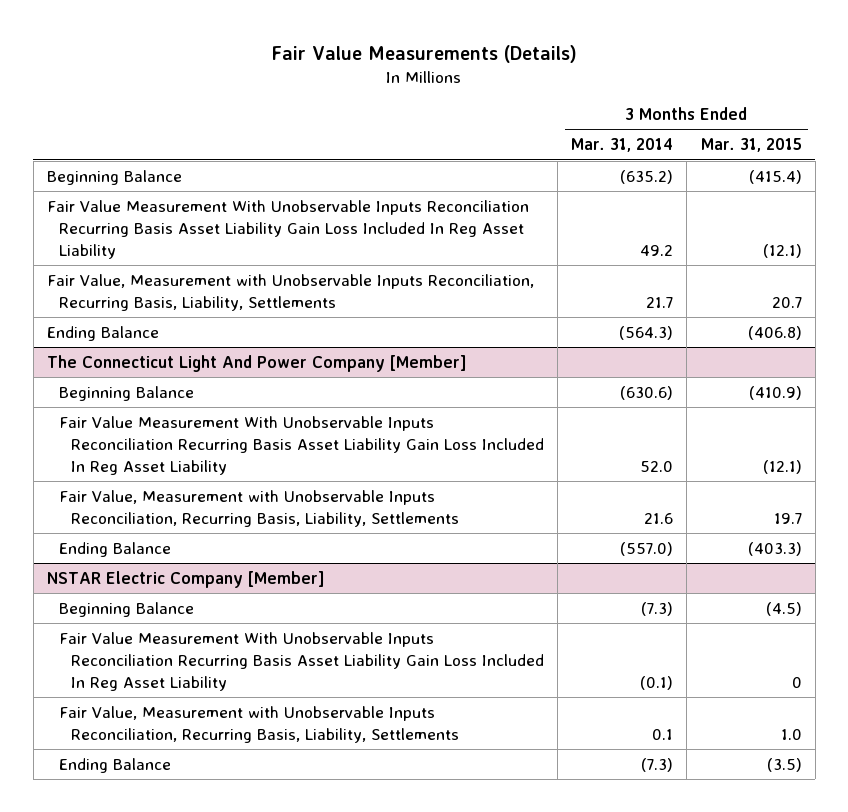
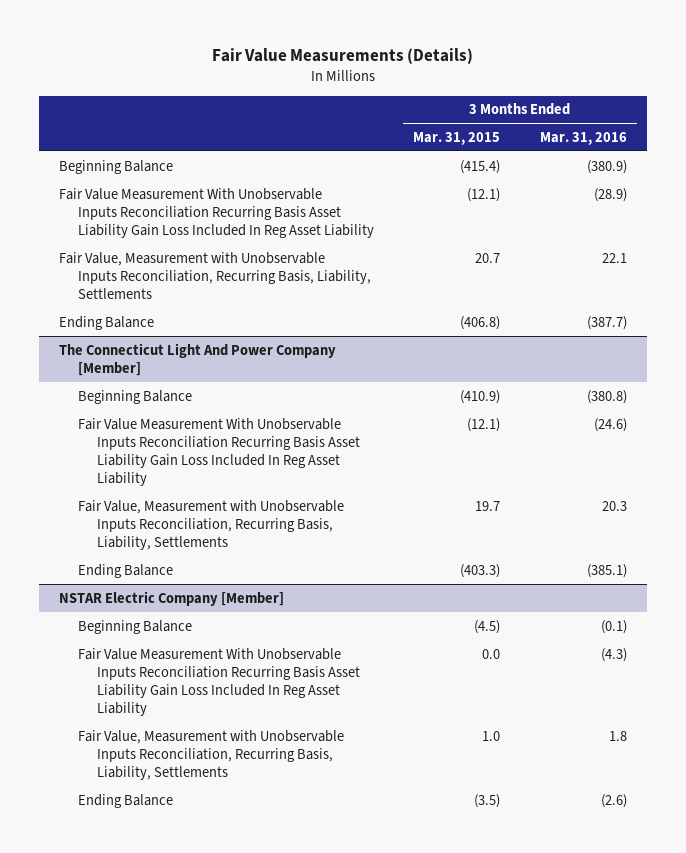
- | 3 Months Ended Mar. 31, 2014 | 3 Months Ended Mar. 31, 2015
+ | 3 Months Ended Mar. 31, 2015 | 3 Months Ended Mar. 31, 2016
@ NSTAR Electric Company [Member]
- Fair Value Measurement With Unobservable Inputs Reconciliation Recurring Basis Asset Liability Gain Loss Included In Reg Asset Liability | (0.1) | 0
+ Fair Value Measurement With Unobservable Inputs Reconciliation Recurring Basis Asset Liability Gain Loss Included In Reg Asset Liability | 0.0 | (4.3)

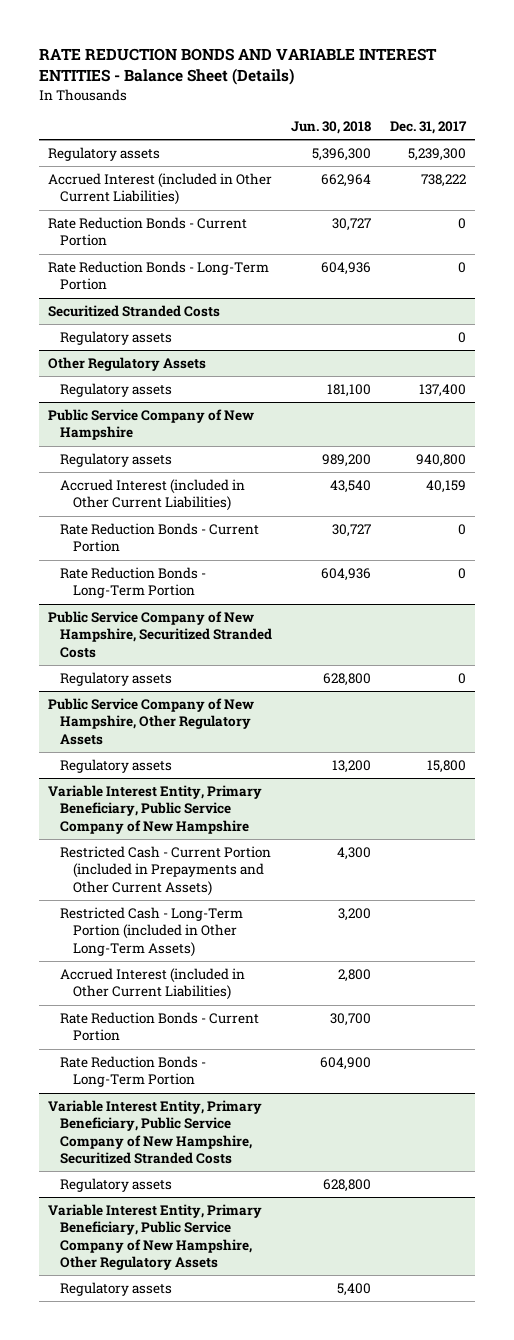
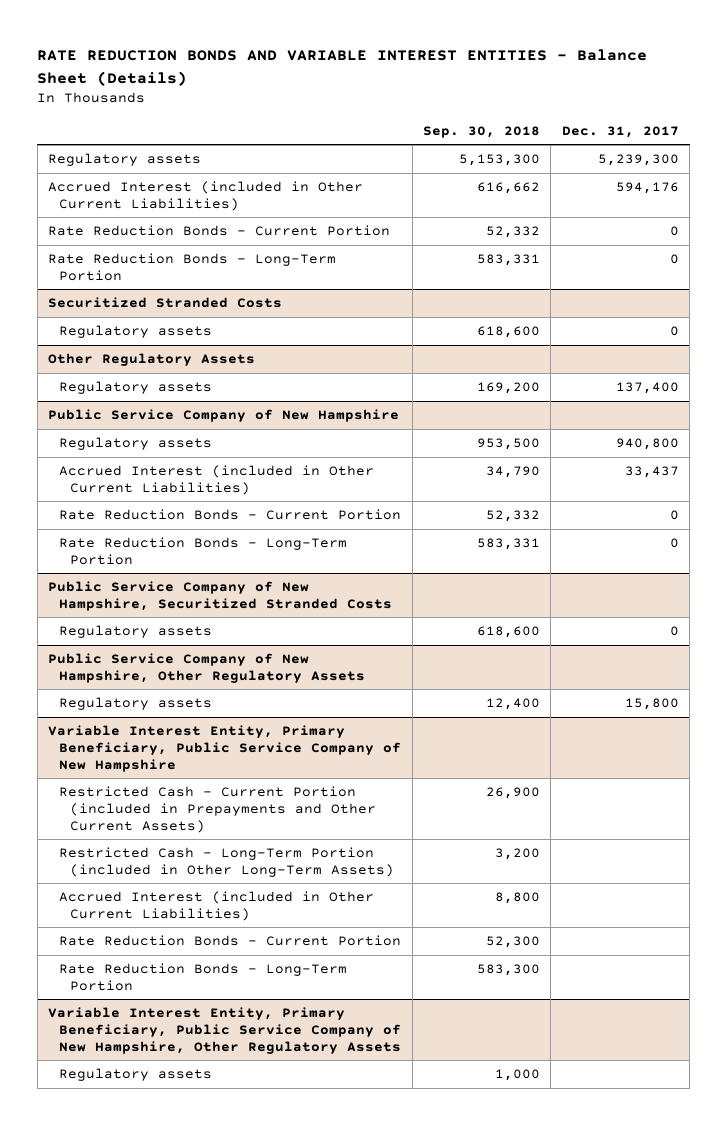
- | Jun. 30, 2018 | Dec. 31, 2017
+ | Sep. 30, 2018 | Dec. 31, 2017
- Accrued Interest (included in Other Current Liabilities) | 662,964 | 738,222
+ Accrued Interest (included in Other Current Liabilities) | 616,662 | 594,176
@ Public Service Company of New Hampshire
- Accrued Interest (included in Other Current Liabilities) | 43,540 | 40,159
+ Accrued Interest (included in Other Current Liabilities) | 34,790 | 33,437
- Variable Interest Entity, Primary Beneficiary, Public Service Company of New Hampshire, Securitized Stranded Costs
- Regulatory assets | 628,800 |

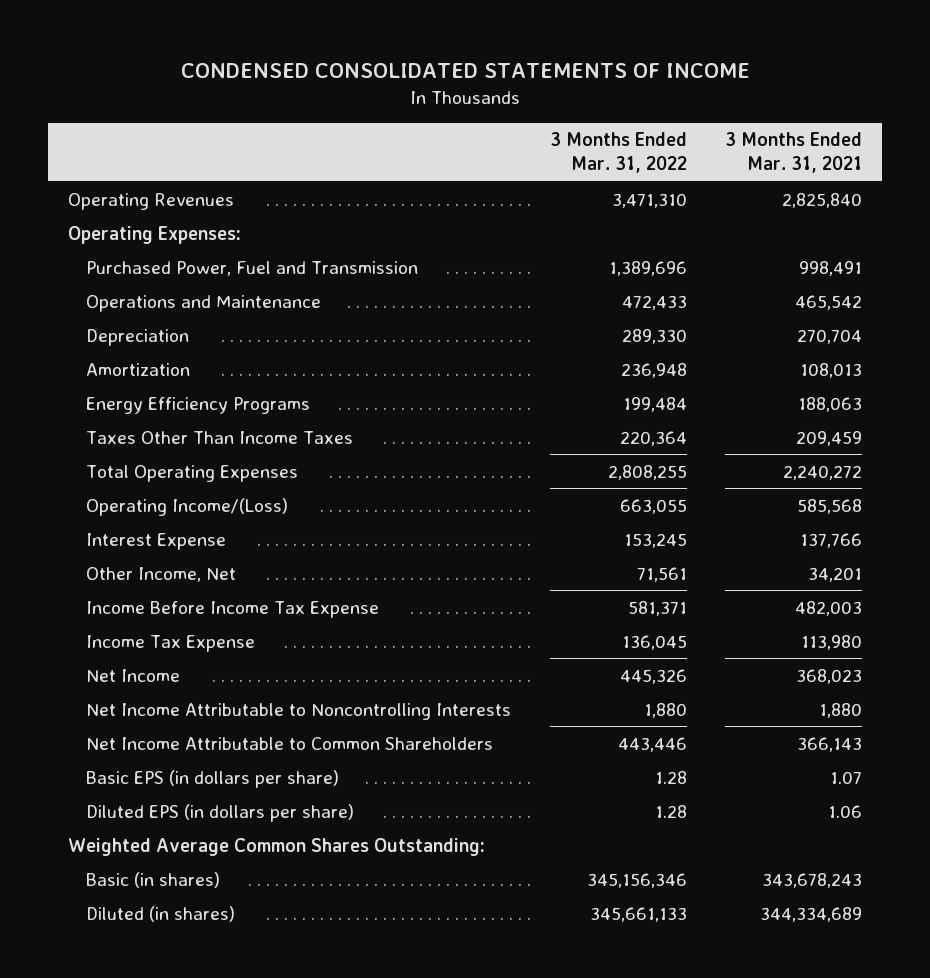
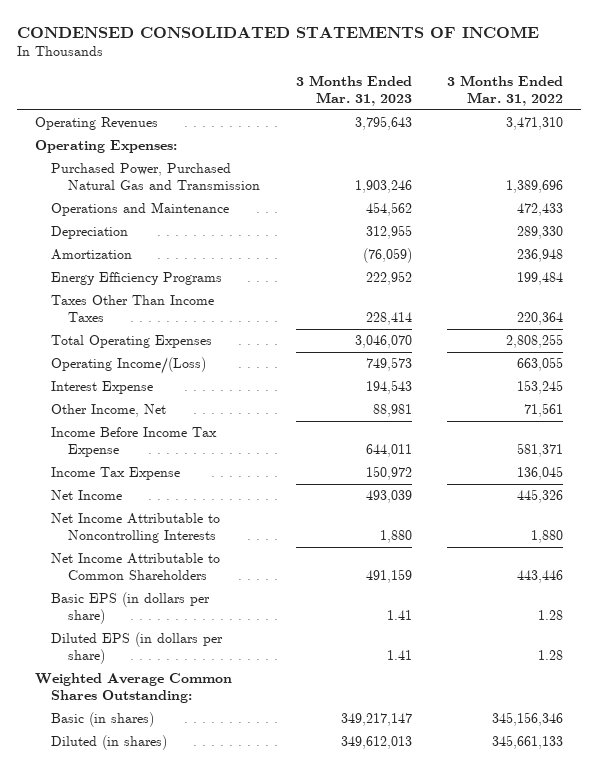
- | 3 Months Ended Mar. 31, 2022 | 3 Months Ended Mar. 31, 2021
+ | 3 Months Ended Mar. 31, 2023 | 3 Months Ended Mar. 31, 2022
- Purchased Power, Fuel and Transmission | 1,389,696 | 998,491
+ Purchased Power, Purchased Natural Gas and Transmission | 1,903,246 | 1,389,696

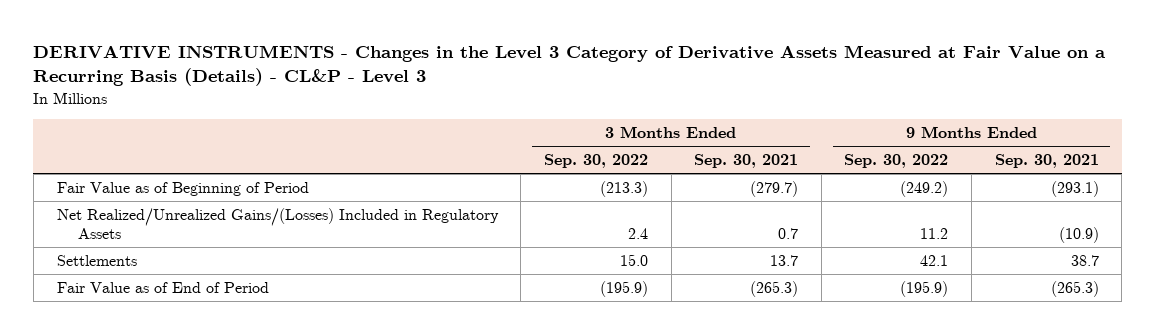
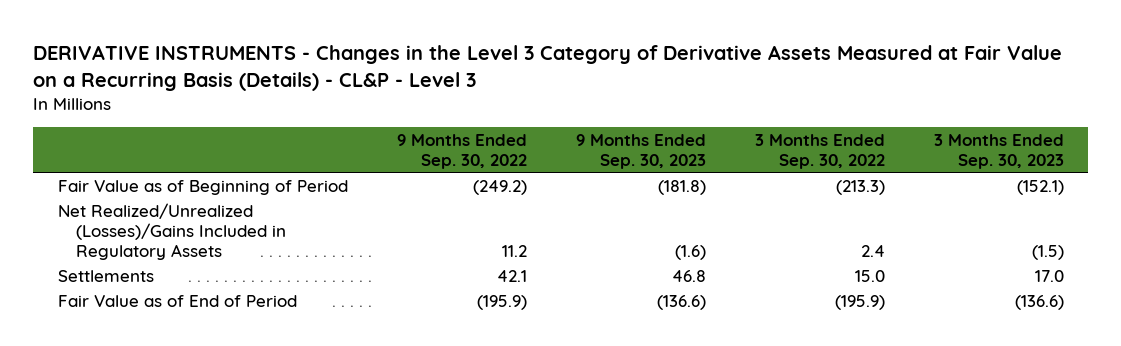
- | 3 Months Ended Sep. 30, 2022 | 3 Months Ended Sep. 30, 2021 | 9 Months Ended Sep. 30, 2022 | 9 Months Ended Sep. 30, 2021
+ | 9 Months Ended Sep. 30, 2022 | 9 Months Ended Sep. 30, 2023 | 3 Months Ended Sep. 30, 2022 | 3 Months Ended Sep. 30, 2023
- Net Realized/Unrealized Gains/(Losses) Included in Regulatory Assets | 2.4 | 0.7 | 11.2 | (10.9)
+ Net Realized/Unrealized (Losses)/Gains Included in Regulatory Assets | 11.2 | (1.6) | 2.4 | (1.5)

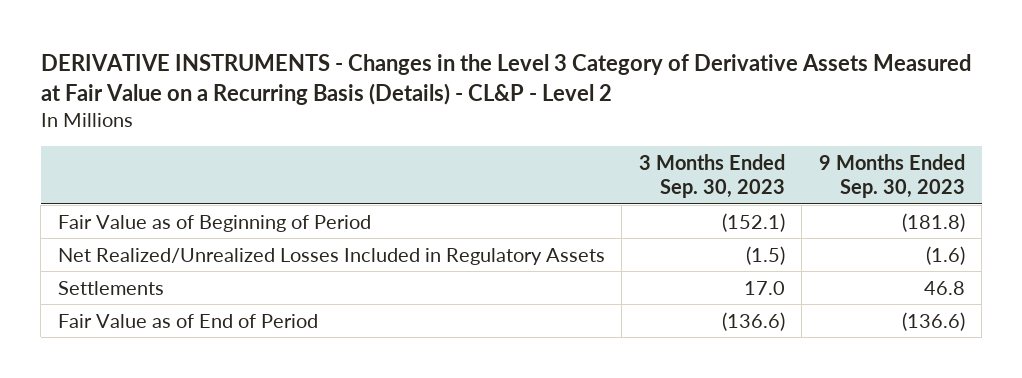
- DERIVATIVE INSTRUMENTS - Changes in the Level 3 Category of Derivative Assets Measured at Fair Value on a Recurring Basis (Details) - CL&P - Level 3
+ DERIVATIVE INSTRUMENTS - Changes in the Level 3 Category of Derivative Assets Measured at Fair Value on a Recurring Basis (Details) - CL&P - Level 2
- | 9 Months Ended Sep. 30, 2022 | 9 Months Ended Sep. 30, 2023 | 3 Months Ended Sep. 30, 2022 | 3 Months Ended Sep. 30, 2023
+ | 3 Months Ended Sep. 30, 2023 | 9 Months Ended Sep. 30, 2023
- Net Realized/Unrealized (Losses)/Gains Included in Regulatory Assets | 11.2 | (1.6) | 2.4 | (1.5)
+ Net Realized/Unrealized Losses Included in Regulatory Assets | (1.5) | (1.6)

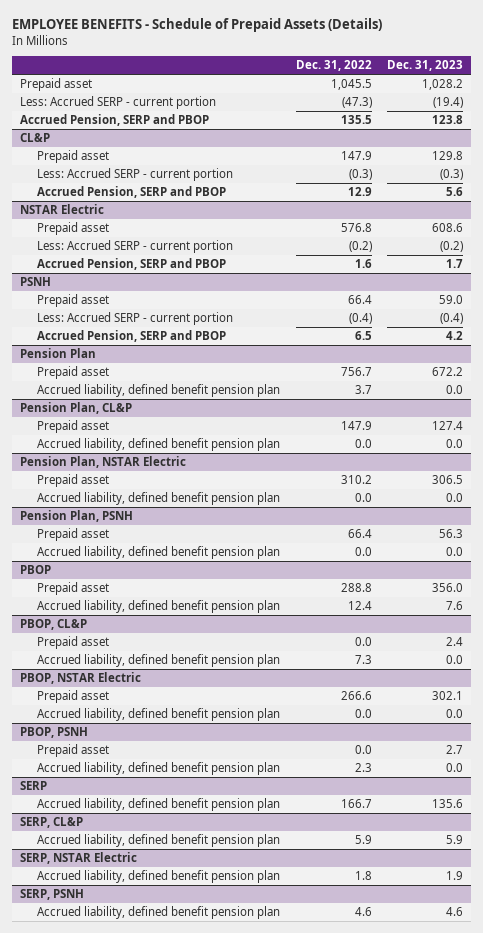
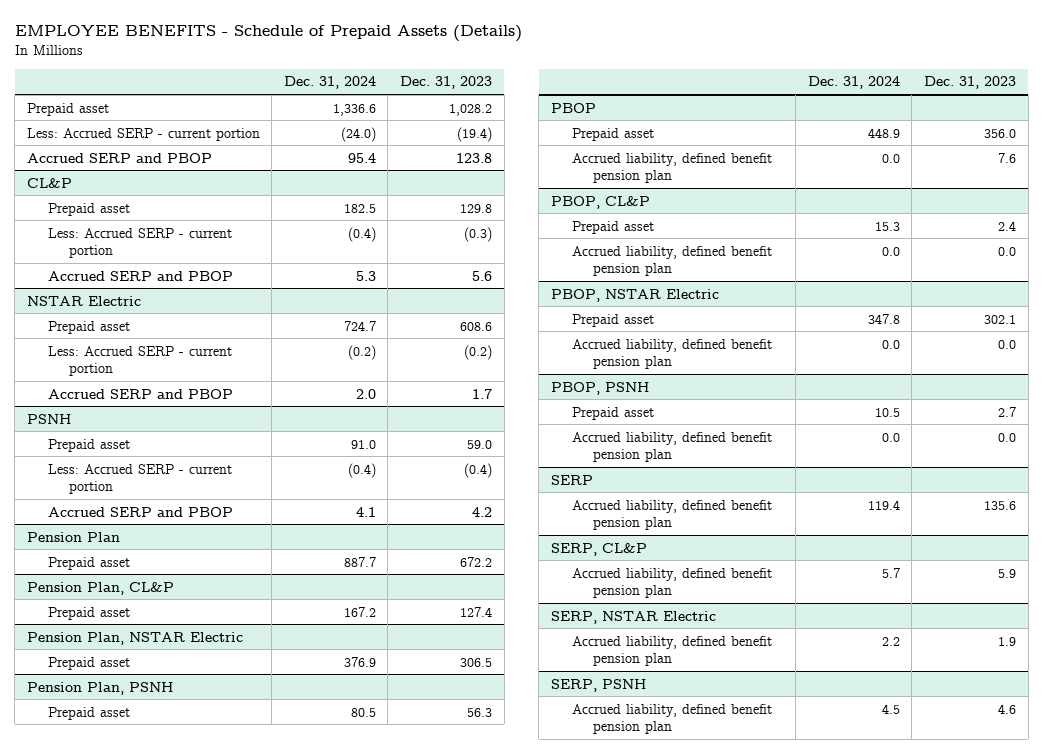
- | Dec. 31, 2022 | Dec. 31, 2023
+ | Dec. 31, 2024 | Dec. 31, 2023
- Accrued Pension, SERP and PBOP | 135.5 | 123.8
+ Accrued SERP and PBOP | 95.4 | 123.8
@ CL&P
- Accrued Pension, SERP and PBOP | 12.9 | 5.6
+ Accrued SERP and PBOP | 5.3 | 5.6
@ NSTAR Electric
- Accrued Pension, SERP and PBOP | 1.6 | 1.7
+ Accrued SERP and PBOP | 2.0 | 1.7
@ PSNH
- Accrued Pension, SERP and PBOP | 6.5 | 4.2
+ Accrued SERP and PBOP | 4.1 | 4.2
@ Pension Plan
- Accrued liability, defined benefit pension plan | 3.7 | 0.0
@ Pension Plan, CL&P
- Accrued liability, defined benefit pension plan | 0.0 | 0.0
@ Pension Plan, NSTAR Electric
- Accrued liability, defined benefit pension plan | 0.0 | 0.0
@ Pension Plan, PSNH
- Accrued liability, defined benefit pension plan | 0.0 | 0.0

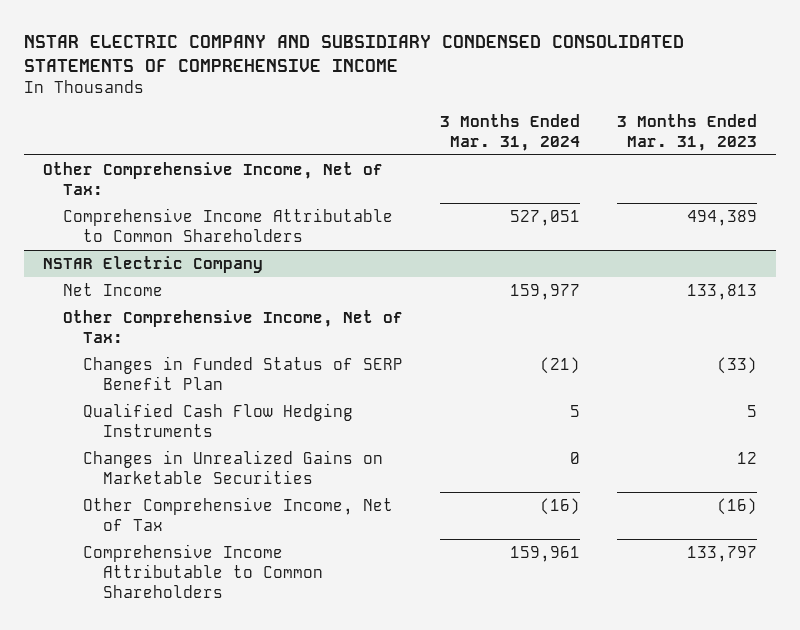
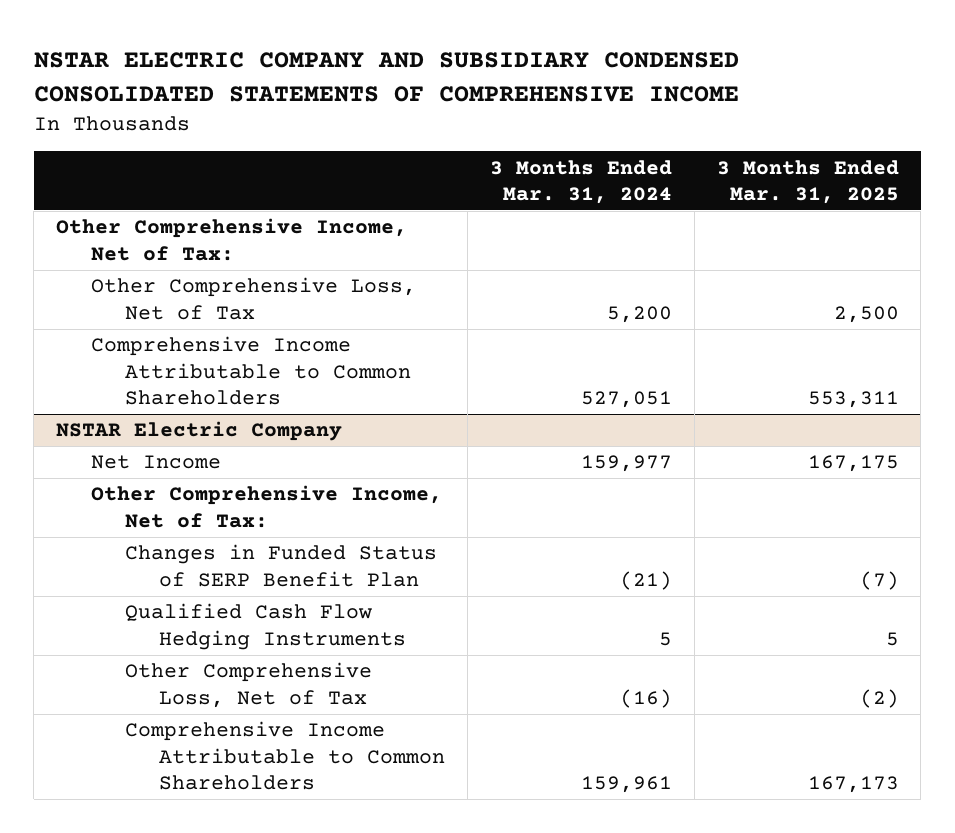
- | 3 Months Ended Mar. 31, 2024 | 3 Months Ended Mar. 31, 2023
+ | 3 Months Ended Mar. 31, 2024 | 3 Months Ended Mar. 31, 2025
+ Other Comprehensive Loss, Net of Tax | 5,200 | 2,500
@ NSTAR Electric Company
- Changes in Unrealized Gains on Marketable Securities | 0 | 12
- Other Comprehensive Income, Net of Tax | (16) | (16)
+ Other Comprehensive Loss, Net of Tax | (16) | (2)

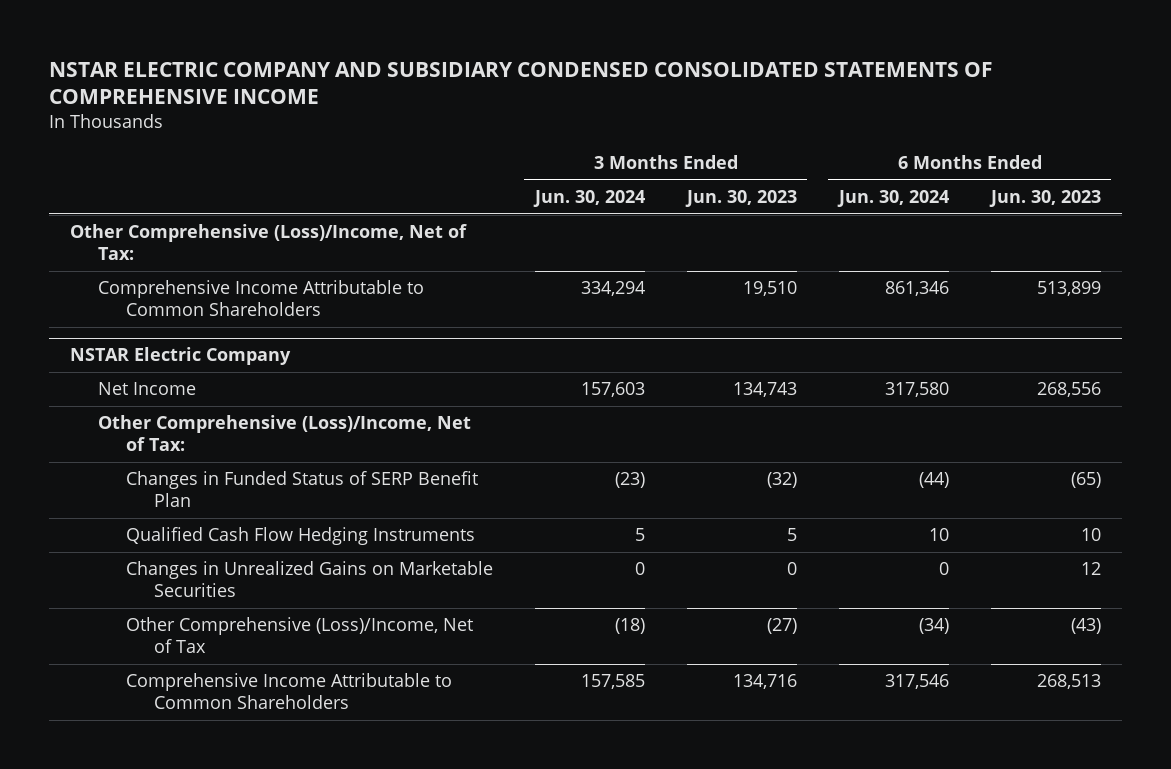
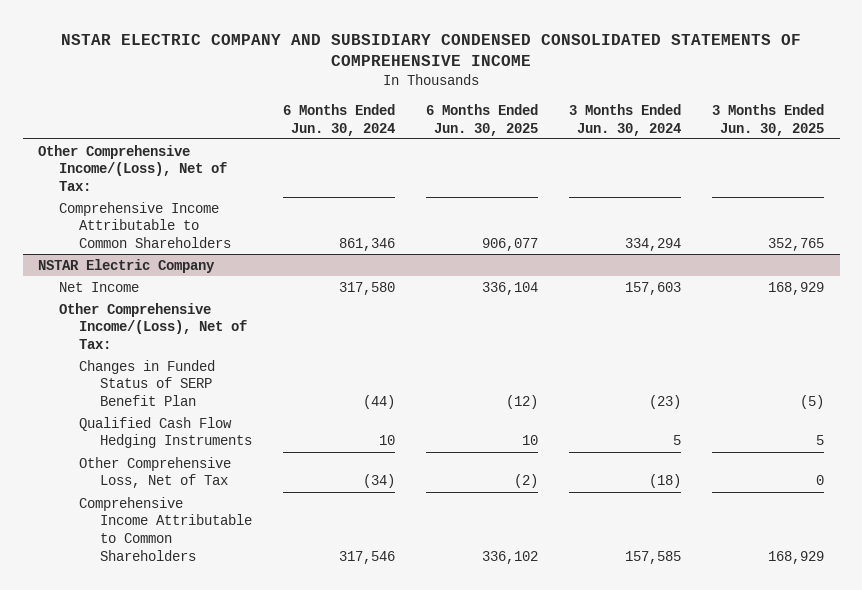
- | 3 Months Ended Jun. 30, 2024 | 3 Months Ended Jun. 30, 2023 | 6 Months Ended Jun. 30, 2024 | 6 Months Ended Jun. 30, 2023
+ | 6 Months Ended Jun. 30, 2024 | 6 Months Ended Jun. 30, 2025 | 3 Months Ended Jun. 30, 2024 | 3 Months Ended Jun. 30, 2025
- Other Comprehensive (Loss)/Income, Net of Tax:
+ Other Comprehensive Income/(Loss), Net of Tax:
@ NSTAR Electric Company
- Other Comprehensive (Loss)/Income, Net of Tax:
+ Other Comprehensive Income/(Loss), Net of Tax:
- Changes in Unrealized Gains on Marketable Securities | 0 | 0 | 0 | 12
- Other Comprehensive (Loss)/Income, Net of Tax | (18) | (27) | (34) | (43)
+ Other Comprehensive Loss, Net of Tax | (34) | (2) | (18) | 0

